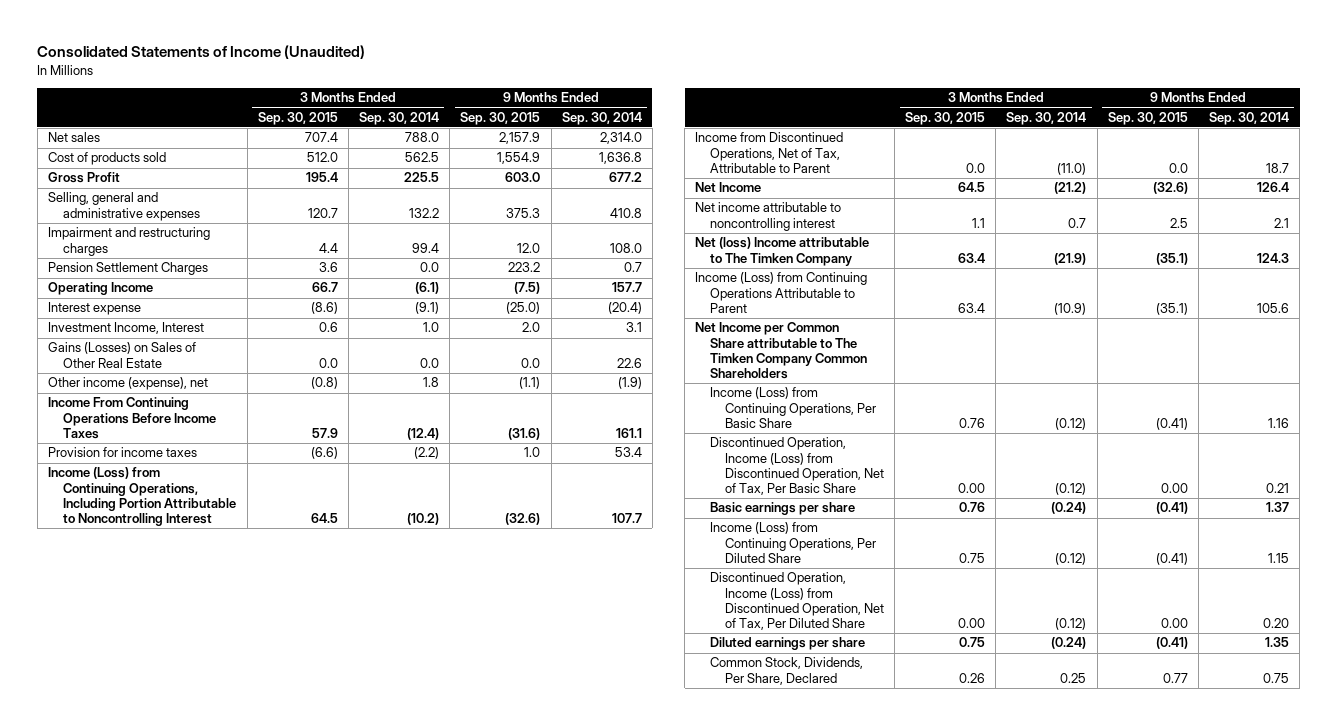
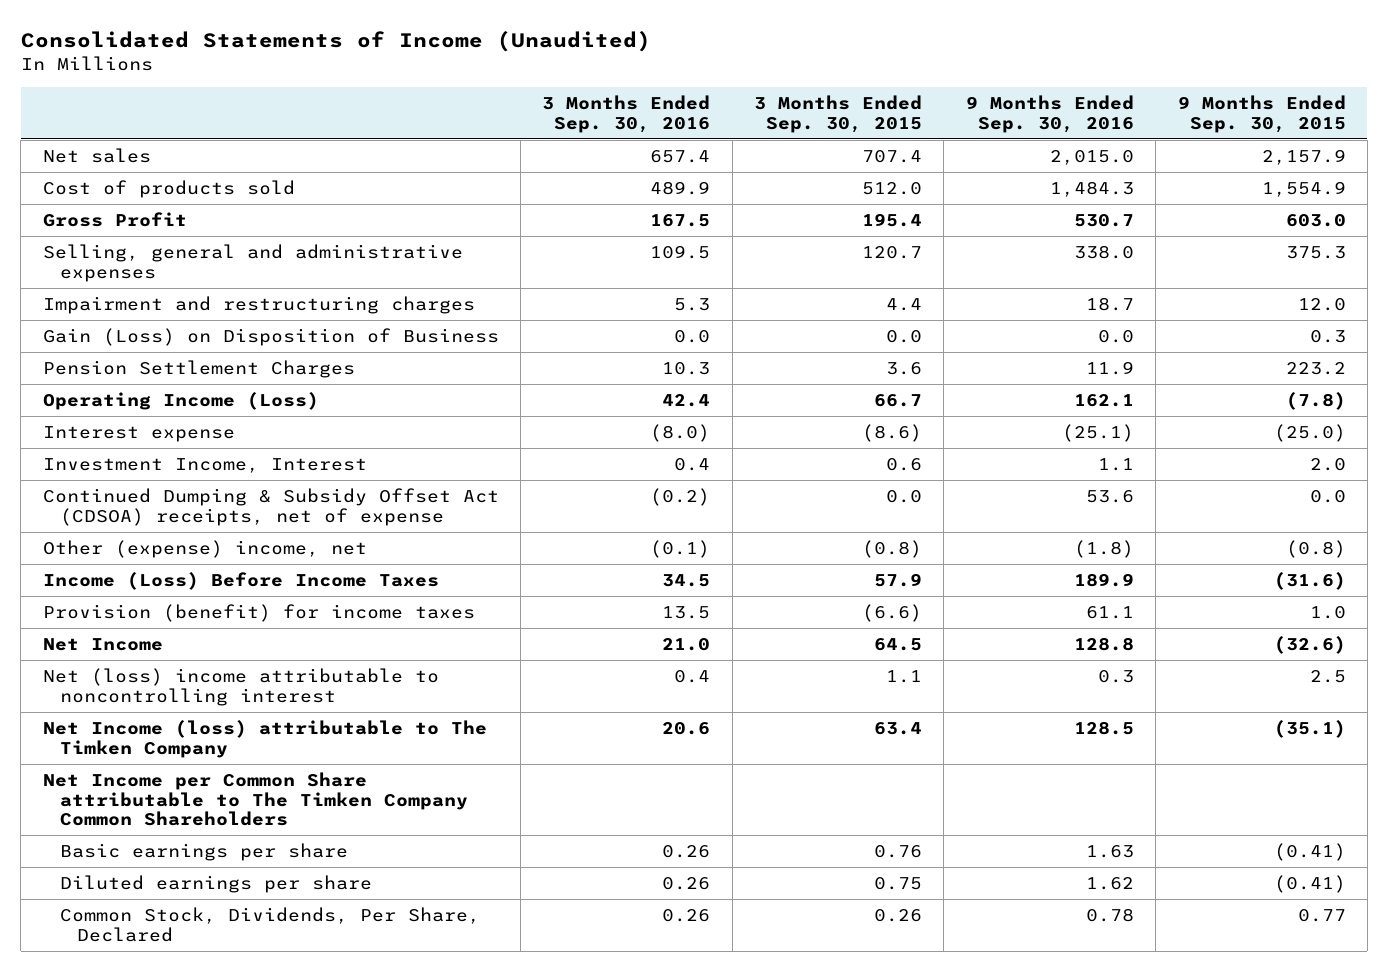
- | 3 Months Ended Sep. 30, 2015 | 3 Months Ended Sep. 30, 2014 | 9 Months Ended Sep. 30, 2015 | 9 Months Ended Sep. 30, 2014
+ | 3 Months Ended Sep. 30, 2016 | 3 Months Ended Sep. 30, 2015 | 9 Months Ended Sep. 30, 2016 | 9 Months Ended Sep. 30, 2015
+ Gain (Loss) on Disposition of Business | 0.0 | 0.0 | 0.0 | 0.3
- Operating Income | 66.7 | (6.1) | (7.5) | 157.7
+ Operating Income (Loss) | 42.4 | 66.7 | 162.1 | (7.8)
- Gains (Losses) on Sales of Other Real Estate | 0.0 | 0.0 | 0.0 | 22.6
- Other income (expense), net | (0.8) | 1.8 | (1.1) | (1.9)
- Income From Continuing Operations Before Income Taxes | 57.9 | (12.4) | (31.6) | 161.1
- Provision for income taxes | (6.6) | (2.2) | 1.0 | 53.4
- Income (Loss) from Continuing Operations, Including Portion Attributable to Noncontrolling Interest | 64.5 | (10.2) | (32.6) | 107.7
- Income from Discontinued Operations, Net of Tax, Attributable to Parent | 0.0 | (11.0) | 0.0 | 18.7
+ Continued Dumping & Subsidy Offset Act (CDSOA) receipts, net of expense | (0.2) | 0.0 | 53.6 | 0.0
+ Other (expense) income, net | (0.1) | (0.8) | (1.8) | (0.8)
+ Income (Loss) Before Income Taxes | 34.5 | 57.9 | 189.9 | (31.6)
+ Provision (benefit) for income taxes | 13.5 | (6.6) | 61.1 | 1.0
- Net income attributable to noncontrolling interest | 1.1 | 0.7 | 2.5 | 2.1
- Net (loss) Income attributable to The Timken Company | 63.4 | (21.9) | (35.1) | 124.3
- Income (Loss) from Continuing Operations Attributable to Parent | 63.4 | (10.9) | (35.1) | 105.6
+ Net (loss) income attributable to noncontrolling interest | 0.4 | 1.1 | 0.3 | 2.5
+ Net Income (loss) attributable to The Timken Company | 20.6 | 63.4 | 128.5 | (35.1)
- Income (Loss) from Continuing Operations, Per Basic Share | 0.76 | (0.12) | (0.41) | 1.16
- Discontinued Operation, Income (Loss) from Discontinued Operation, Net of Tax, Per Basic Share | 0.00 | (0.12) | 0.00 | 0.21
- Income (Loss) from Continuing Operations, Per Diluted Share | 0.75 | (0.12) | (0.41) | 1.15
- Discontinued Operation, Income (Loss) from Discontinued Operation, Net of Tax, Per Diluted Share | 0.00 | (0.12) | 0.00 | 0.20

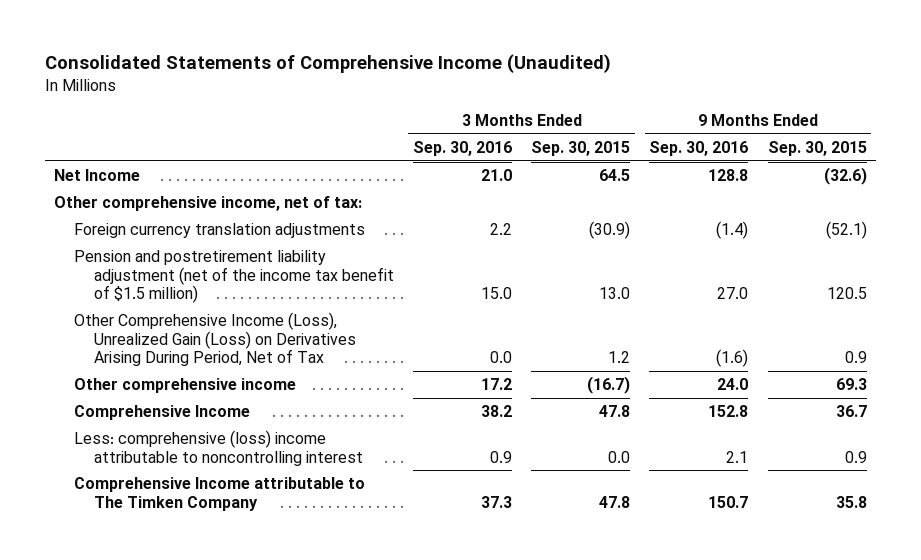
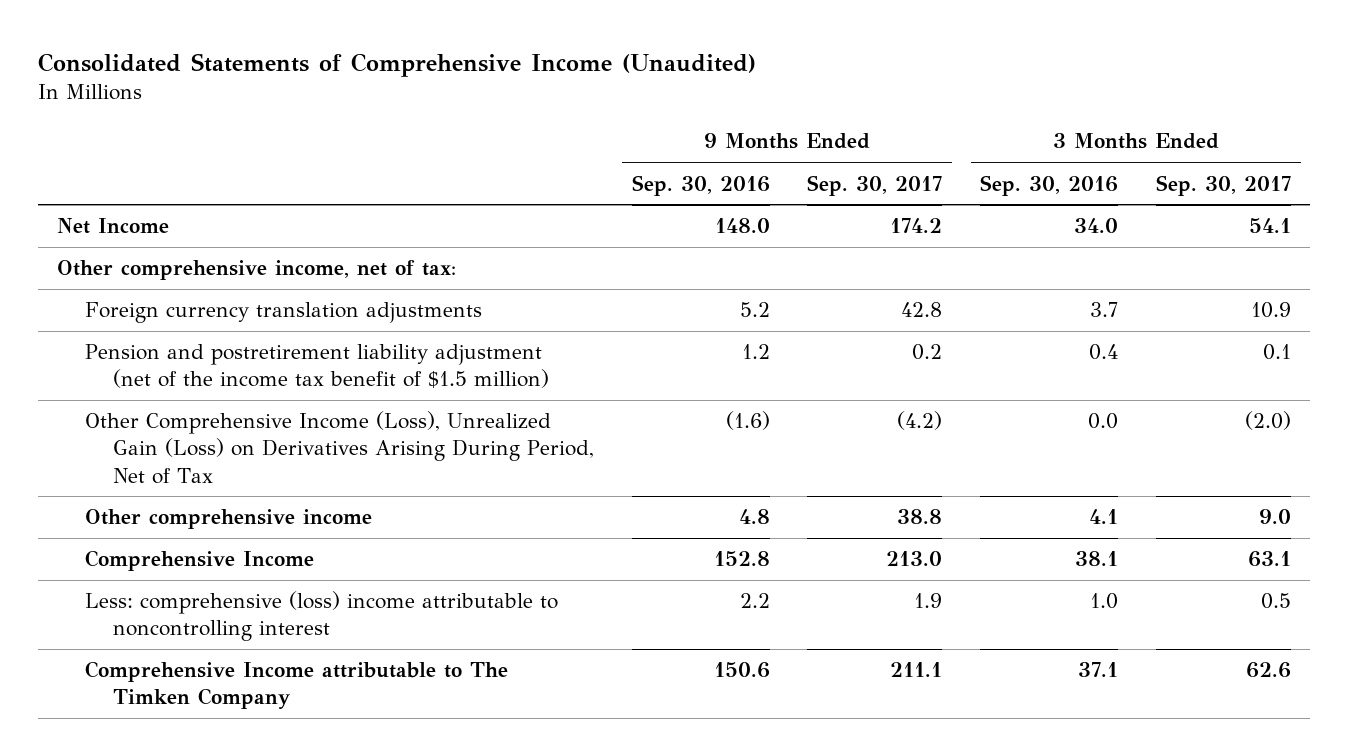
- | 3 Months Ended Sep. 30, 2016 | 3 Months Ended Sep. 30, 2015 | 9 Months Ended Sep. 30, 2016 | 9 Months Ended Sep. 30, 2015
+ | 9 Months Ended Sep. 30, 2016 | 9 Months Ended Sep. 30, 2017 | 3 Months Ended Sep. 30, 2016 | 3 Months Ended Sep. 30, 2017
- Net Income | 21.0 | 64.5 | 128.8 | (32.6)
+ Net Income | 148.0 | 174.2 | 34.0 | 54.1
- Foreign currency translation adjustments | 2.2 | (30.9) | (1.4) | (52.1)
- Pension and postretirement liability adjustment (net of the income tax benefit of $1.5 million) | 15.0 | 13.0 | 27.0 | 120.5
+ Foreign currency translation adjustments | 5.2 | 42.8 | 3.7 | 10.9
+ Pension and postretirement liability adjustment (net of the income tax benefit of $1.5 million) | 1.2 | 0.2 | 0.4 | 0.1
- Other comprehensive income | 17.2 | (16.7) | 24.0 | 69.3
- Comprehensive Income | 38.2 | 47.8 | 152.8 | 36.7
- Less: comprehensive (loss) income attributable to noncontrolling interest | 0.9 | 0.0 | 2.1 | 0.9
- Comprehensive Income attributable to The Timken Company | 37.3 | 47.8 | 150.7 | 35.8
+ Other comprehensive income | 4.8 | 38.8 | 4.1 | 9.0
+ Comprehensive Income | 152.8 | 213.0 | 38.1 | 63.1
+ Less: comprehensive (loss) income attributable to noncontrolling interest | 2.2 | 1.9 | 1.0 | 0.5
+ Comprehensive Income attributable to The Timken Company | 150.6 | 211.1 | 37.1 | 62.6

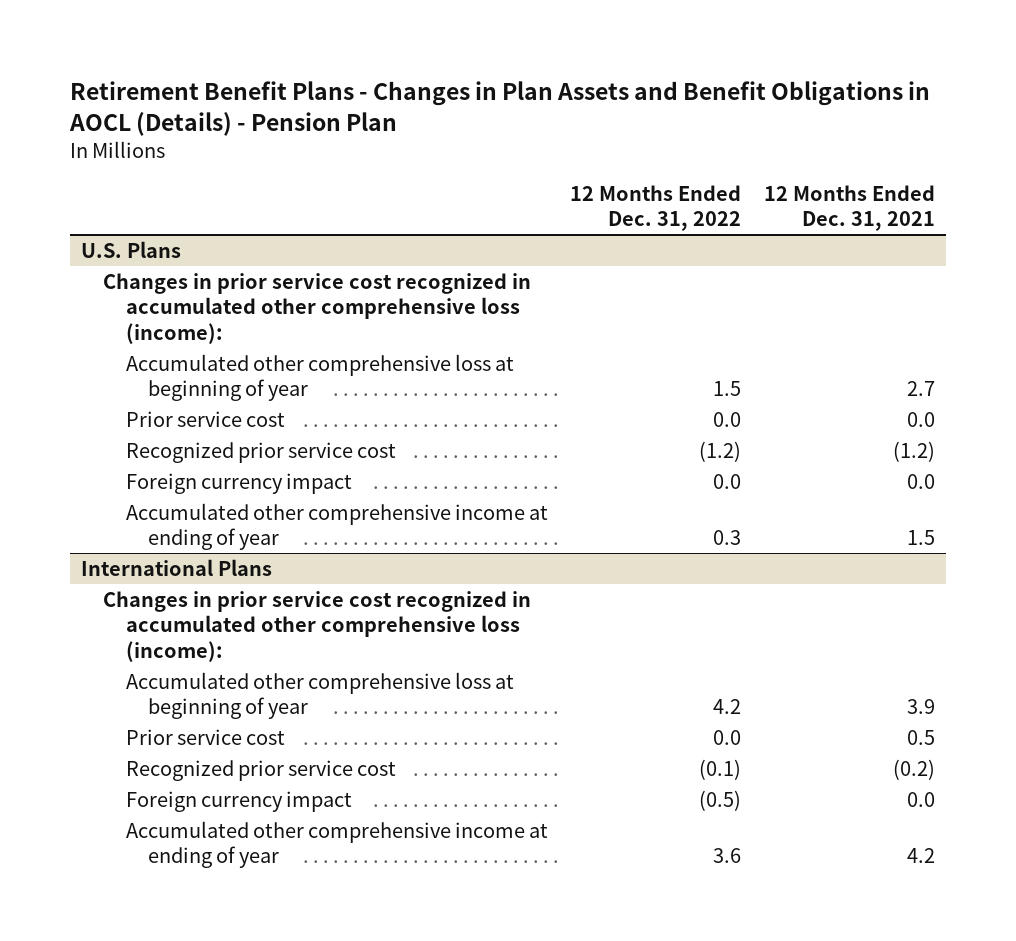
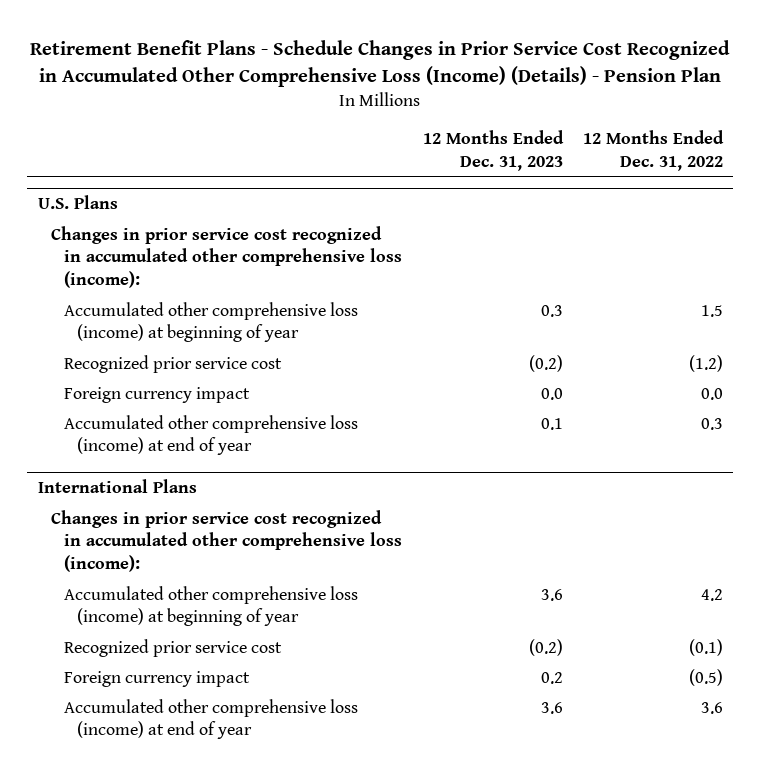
- Retirement Benefit Plans - Changes in Plan Assets and Benefit Obligations in AOCL (Details) - Pension Plan
+ Retirement Benefit Plans - Schedule Changes in Prior Service Cost Recognized in Accumulated Other Comprehensive Loss (Income) (Details) - Pension Plan
- | 12 Months Ended Dec. 31, 2022 | 12 Months Ended Dec. 31, 2021
+ | 12 Months Ended Dec. 31, 2023 | 12 Months Ended Dec. 31, 2022
@ U.S. Plans
- Accumulated other comprehensive loss at beginning of year | 1.5 | 2.7
- Prior service cost | 0.0 | 0.0
+ Accumulated other comprehensive loss (income) at beginning of year | 0.3 | 1.5
- Accumulated other comprehensive income at ending of year | 0.3 | 1.5
+ Accumulated other comprehensive loss (income) at end of year | 0.1 | 0.3
@ International Plans
- Accumulated other comprehensive loss at beginning of year | 4.2 | 3.9
- Prior service cost | 0.0 | 0.5
+ Accumulated other comprehensive loss (income) at beginning of year | 3.6 | 4.2
- Accumulated other comprehensive income at ending of year | 3.6 | 4.2
+ Accumulated other comprehensive loss (income) at end of year | 3.6 | 3.6

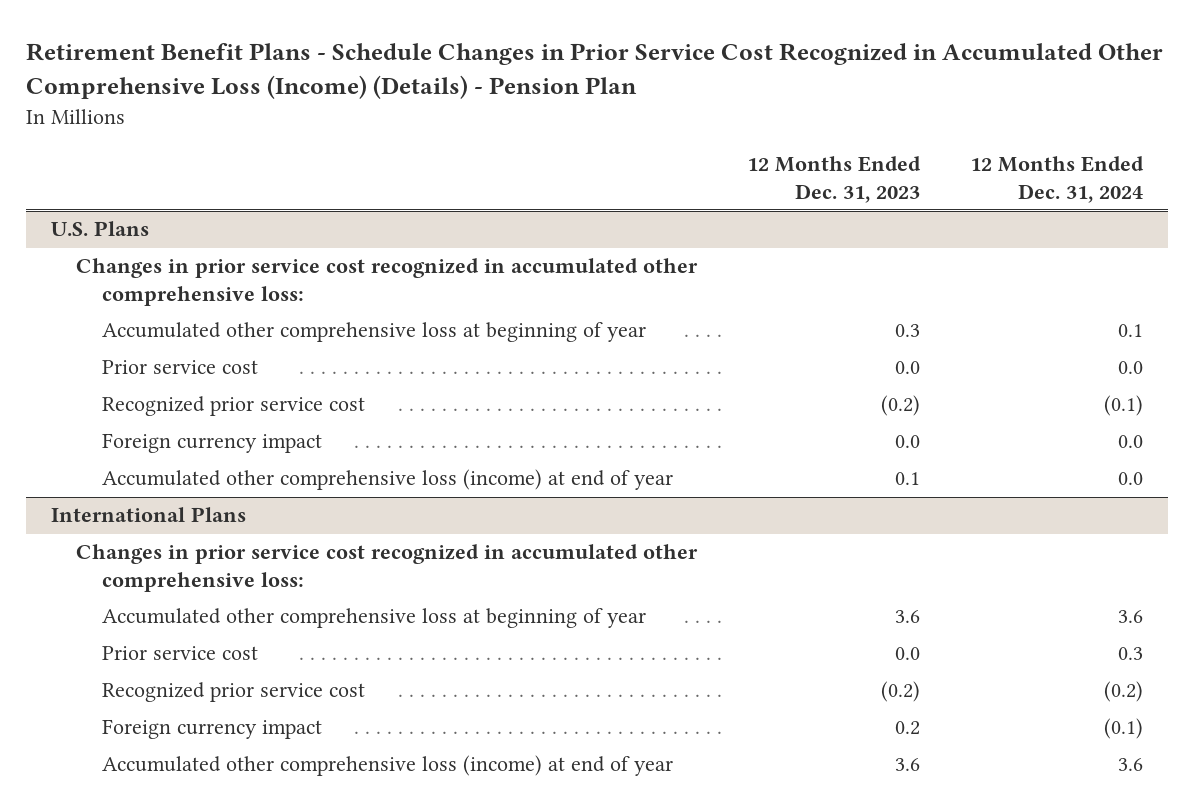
- | 12 Months Ended Dec. 31, 2023 | 12 Months Ended Dec. 31, 2022
+ | 12 Months Ended Dec. 31, 2023 | 12 Months Ended Dec. 31, 2024
@ U.S. Plans
- Changes in prior service cost recognized in accumulated other comprehensive loss (income):
- Accumulated other comprehensive loss (income) at beginning of year | 0.3 | 1.5
+ Changes in prior service cost recognized in accumulated other comprehensive loss:
+ Accumulated other comprehensive loss at beginning of year | 0.3 | 0.1
+ Prior service cost | 0.0 | 0.0
@ International Plans
- Changes in prior service cost recognized in accumulated other comprehensive loss (income):
- Accumulated other comprehensive loss (income) at beginning of year | 3.6 | 4.2
+ Changes in prior service cost recognized in accumulated other comprehensive loss:
+ Accumulated other comprehensive loss at beginning of year | 3.6 | 3.6
+ Prior service cost | 0.0 | 0.3

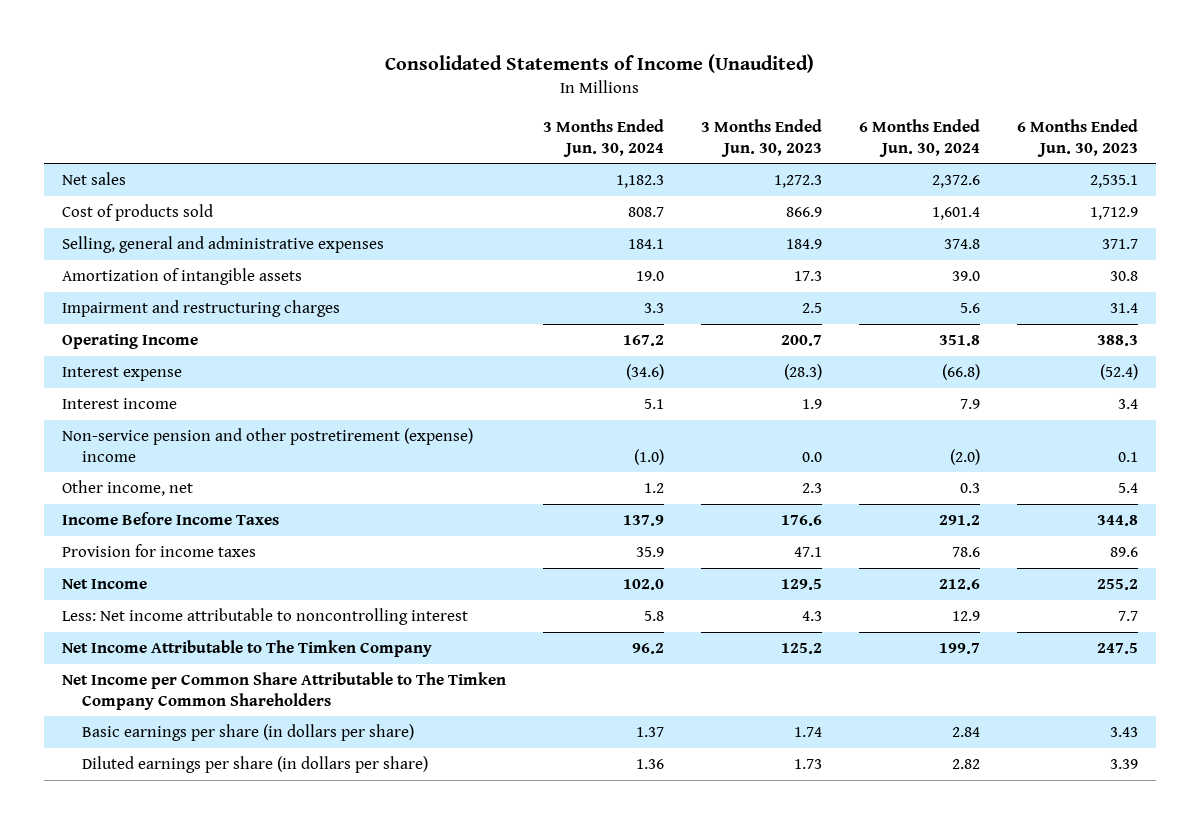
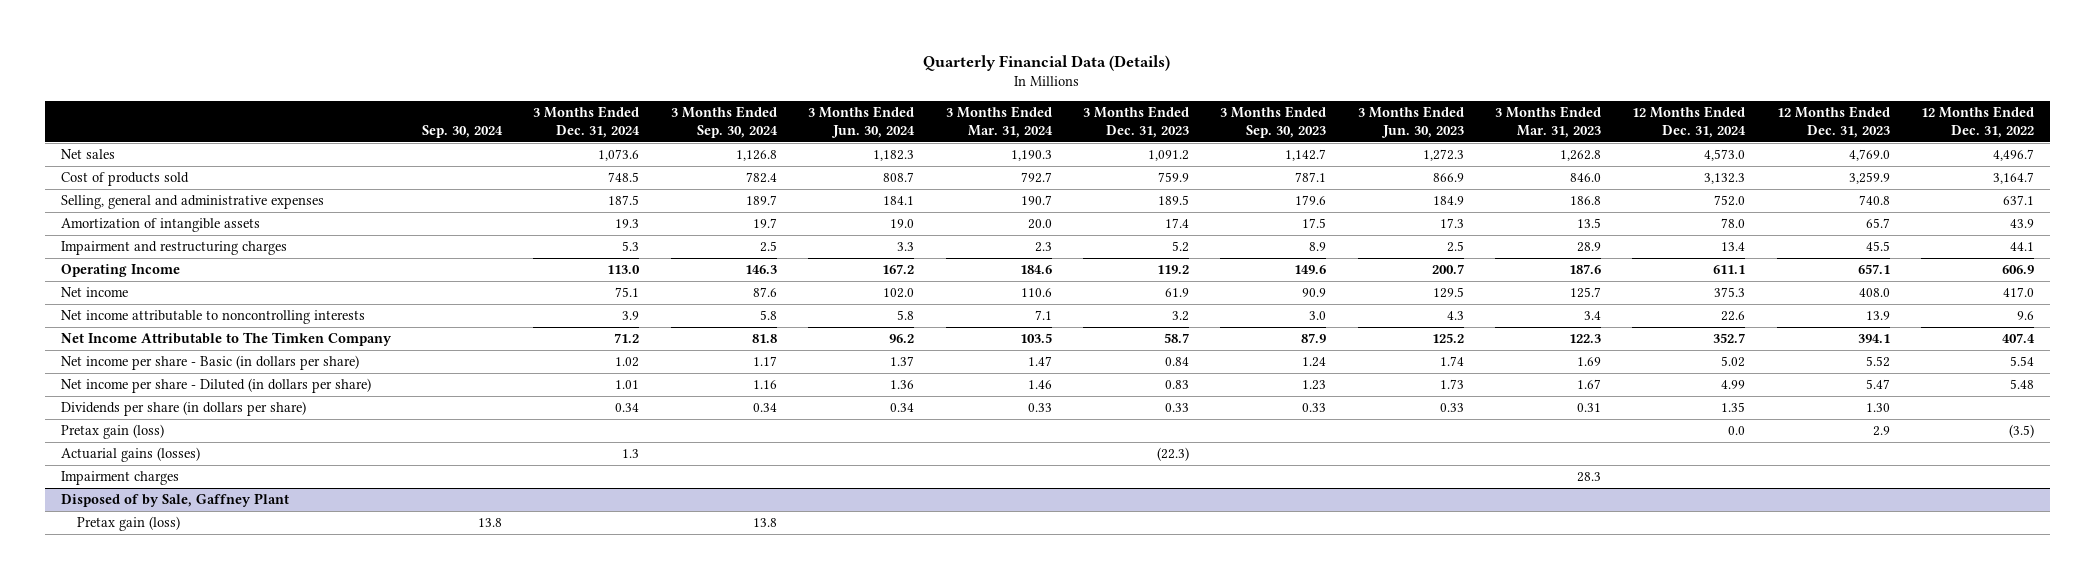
- Consolidated Statements of Income (Unaudited)
+ Quarterly Financial Data (Details)
- | 3 Months Ended Jun. 30, 2024 | 3 Months Ended Jun. 30, 2023 | 6 Months Ended Jun. 30, 2024 | 6 Months Ended Jun. 30, 2023
+ | Sep. 30, 2024 | 3 Months Ended Dec. 31, 2024 | 3 Months Ended Sep. 30, 2024 | 3 Months Ended Jun. 30, 2024 | 3 Months Ended Mar. 31, 2024 | 3 Months Ended Dec. 31, 2023 | 3 Months Ended Sep. 30, 2023 | 3 Months Ended Jun. 30, 2023 | 3 Months Ended Mar. 31, 2023 | 12 Months Ended Dec. 31, 2024 | 12 Months Ended Dec. 31, 2023 | 12 Months Ended Dec. 31, 2022
- Interest expense | (34.6) | (28.3) | (66.8) | (52.4)
- Interest income | 5.1 | 1.9 | 7.9 | 3.4
- Non-service pension and other postretirement (expense) income | (1.0) | 0.0 | (2.0) | 0.1
- Other income, net | 1.2 | 2.3 | 0.3 | 5.4
- Income Before Income Taxes | 137.9 | 176.6 | 291.2 | 344.8
- Provision for income taxes | 35.9 | 47.1 | 78.6 | 89.6
- Net Income | 102.0 | 129.5 | 212.6 | 255.2
- Less: Net income attributable to noncontrolling interest | 5.8 | 4.3 | 12.9 | 7.7
+ Net income | | 75.1 | 87.6 | 102.0 | 110.6 | 61.9 | 90.9 | 129.5 | 125.7 | 375.3 | 408.0 | 417.0
+ Net income attributable to noncontrolling interests | | 3.9 | 5.8 | 5.8 | 7.1 | 3.2 | 3.0 | 4.3 | 3.4 | 22.6 | 13.9 | 9.6
- Net Income per Common Share Attributable to The Timken Company Common Shareholders
- Basic earnings per share (in dollars per share) | 1.37 | 1.74 | 2.84 | 3.43
- Diluted earnings per share (in dollars per share) | 1.36 | 1.73 | 2.82 | 3.39
+ Net income per share - Basic (in dollars per share) | | 1.02 | 1.17 | 1.37 | 1.47 | 0.84 | 1.24 | 1.74 | 1.69 | 5.02 | 5.52 | 5.54
+ Net income per share - Diluted (in dollars per share) | | 1.01 | 1.16 | 1.36 | 1.46 | 0.83 | 1.23 | 1.73 | 1.67 | 4.99 | 5.47 | 5.48
+ Dividends per share (in dollars per share) | | 0.34 | 0.34 | 0.34 | 0.33 | 0.33 | 0.33 | 0.33 | 0.31 | 1.35 | 1.30 |
+ Pretax gain (loss) | | | | | | | | | | 0.0 | 2.9 | (3.5)
+ Actuarial gains (losses) | | 1.3 | | | | (22.3) | | | | | |
+ Impairment charges | | | | | | | | | 28.3 | | |
+ Disposed of by Sale, Gaffney Plant
+ Pretax gain (loss) | 13.8 | | 13.8 | | | | | | | | |

